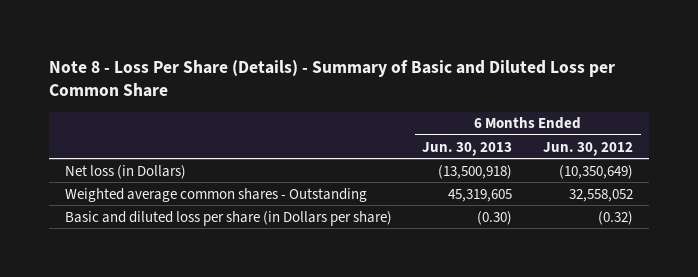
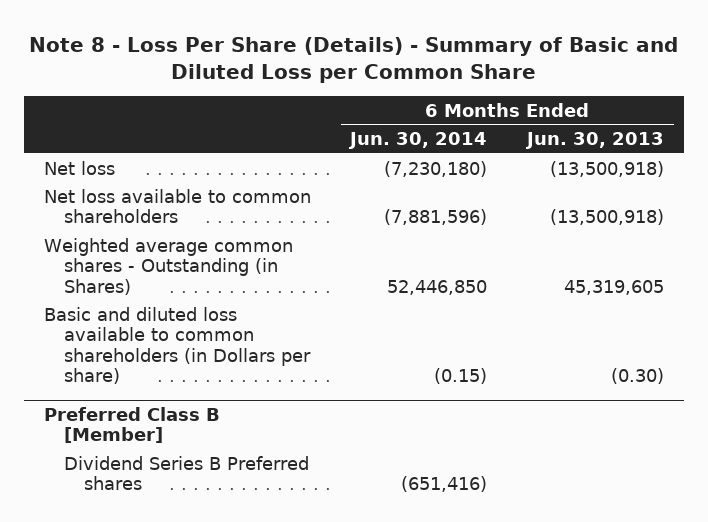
- | 6 Months Ended Jun. 30, 2013 | 6 Months Ended Jun. 30, 2012
+ | 6 Months Ended Jun. 30, 2014 | 6 Months Ended Jun. 30, 2013
- Net loss (in Dollars) | (13,500,918) | (10,350,649)
- Weighted average common shares - Outstanding | 45,319,605 | 32,558,052
- Basic and diluted loss per share (in Dollars per share) | (0.30) | (0.32)
+ Net loss | (7,230,180) | (13,500,918)
+ Net loss available to common shareholders | (7,881,596) | (13,500,918)
+ Weighted average common shares - Outstanding (in Shares) | 52,446,850 | 45,319,605
+ Basic and diluted loss available to common shareholders (in Dollars per share) | (0.15) | (0.30)
+ Preferred Class B [Member]
+ Dividend Series B Preferred shares | (651,416) |

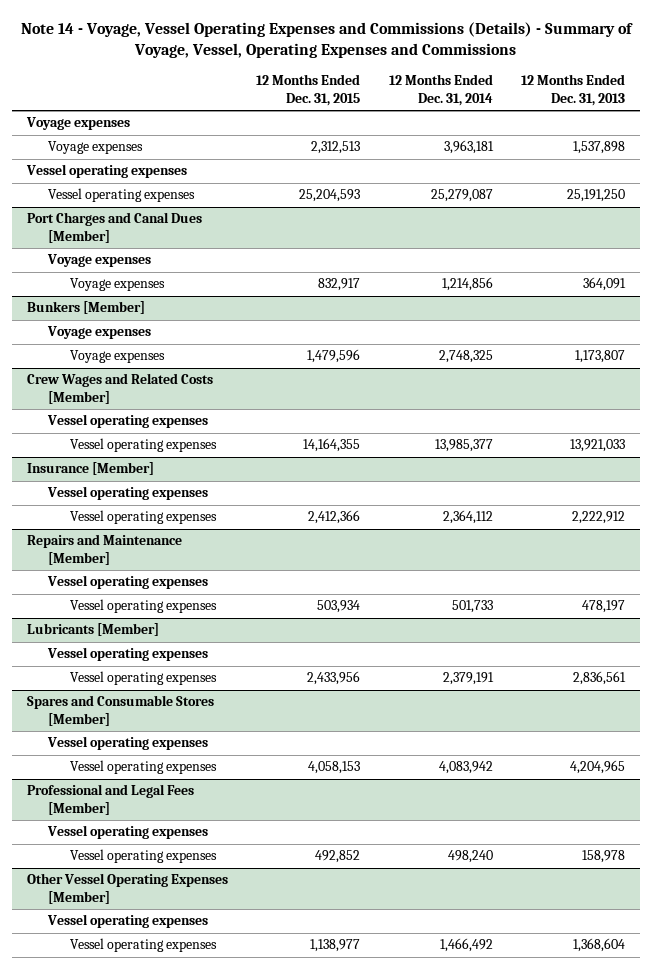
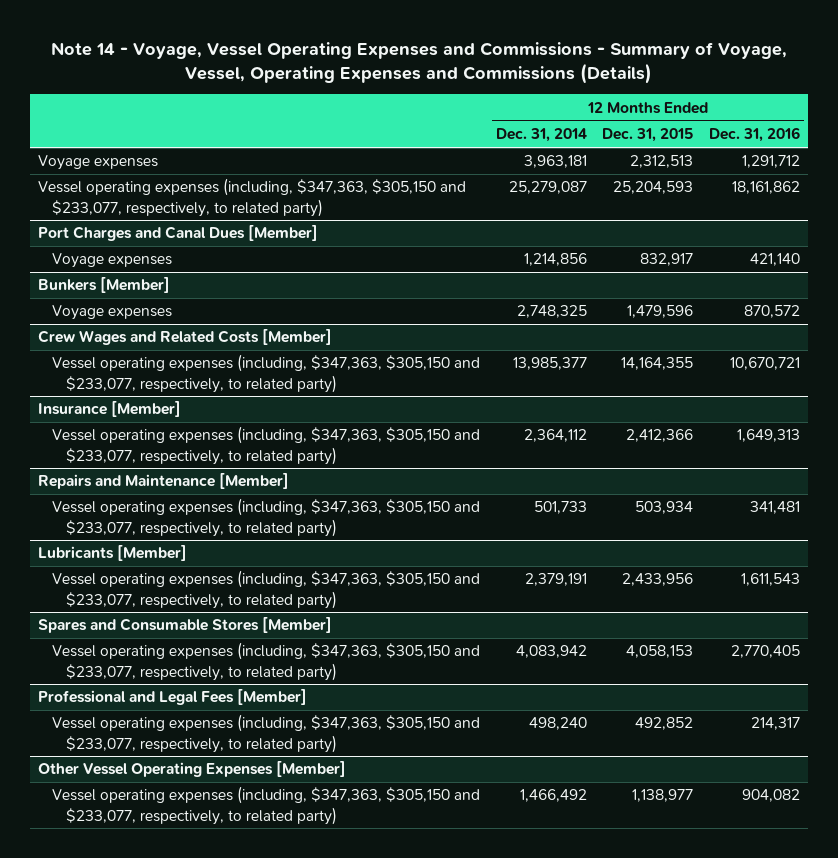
- Note 14 - Voyage, Vessel Operating Expenses and Commissions (Details) - Summary of Voyage, Vessel, Operating Expenses and Commissions
+ Note 14 - Voyage, Vessel Operating Expenses and Commissions - Summary of Voyage, Vessel, Operating Expenses and Commissions (Details)
- | 12 Months Ended Dec. 31, 2015 | 12 Months Ended Dec. 31, 2014 | 12 Months Ended Dec. 31, 2013
+ | 12 Months Ended Dec. 31, 2014 | 12 Months Ended Dec. 31, 2015 | 12 Months Ended Dec. 31, 2016
- Voyage expenses
- Vessel operating expenses
- Vessel operating expenses | 25,204,593 | 25,279,087 | 25,191,250
+ Vessel operating expenses (including, $347,363, $305,150 and $233,077, respectively, to related party) | 25,279,087 | 25,204,593 | 18,161,862
@ Port Charges and Canal Dues [Member]
- Voyage expenses
@ Bunkers [Member]
- Voyage expenses
@ Crew Wages and Related Costs [Member]
- Vessel operating expenses
- Vessel operating expenses | 14,164,355 | 13,985,377 | 13,921,033
+ Vessel operating expenses (including, $347,363, $305,150 and $233,077, respectively, to related party) | 13,985,377 | 14,164,355 | 10,670,721
@ Insurance [Member]
- Vessel operating expenses
- Vessel operating expenses | 2,412,366 | 2,364,112 | 2,222,912
+ Vessel operating expenses (including, $347,363, $305,150 and $233,077, respectively, to related party) | 2,364,112 | 2,412,366 | 1,649,313
@ Repairs and Maintenance [Member]
- Vessel operating expenses
- Vessel operating expenses | 503,934 | 501,733 | 478,197
+ Vessel operating expenses (including, $347,363, $305,150 and $233,077, respectively, to related party) | 501,733 | 503,934 | 341,481
@ Lubricants [Member]
- Vessel operating expenses
- Vessel operating expenses | 2,433,956 | 2,379,191 | 2,836,561
+ Vessel operating expenses (including, $347,363, $305,150 and $233,077, respectively, to related party) | 2,379,191 | 2,433,956 | 1,611,543
@ Spares and Consumable Stores [Member]
- Vessel operating expenses
- Vessel operating expenses | 4,058,153 | 4,083,942 | 4,204,965
+ Vessel operating expenses (including, $347,363, $305,150 and $233,077, respectively, to related party) | 4,083,942 | 4,058,153 | 2,770,405
@ Professional and Legal Fees [Member]
- Vessel operating expenses
- Vessel operating expenses | 492,852 | 498,240 | 158,978
+ Vessel operating expenses (including, $347,363, $305,150 and $233,077, respectively, to related party) | 498,240 | 492,852 | 214,317
@ Other Vessel Operating Expenses [Member]
- Vessel operating expenses
- Vessel operating expenses | 1,138,977 | 1,466,492 | 1,368,604
+ Vessel operating expenses (including, $347,363, $305,150 and $233,077, respectively, to related party) | 1,466,492 | 1,138,977 | 904,082

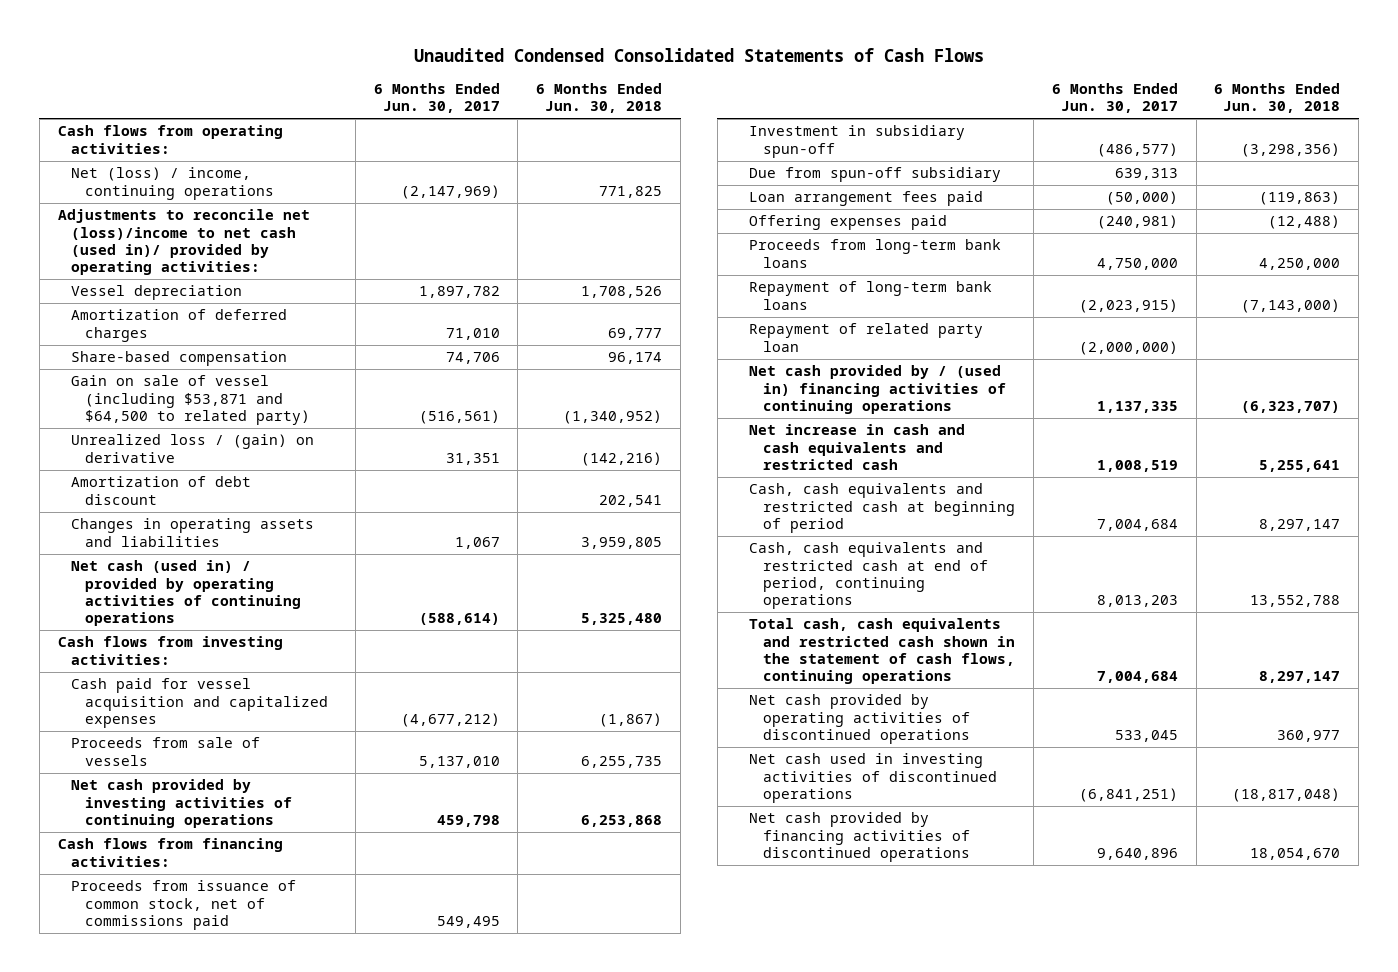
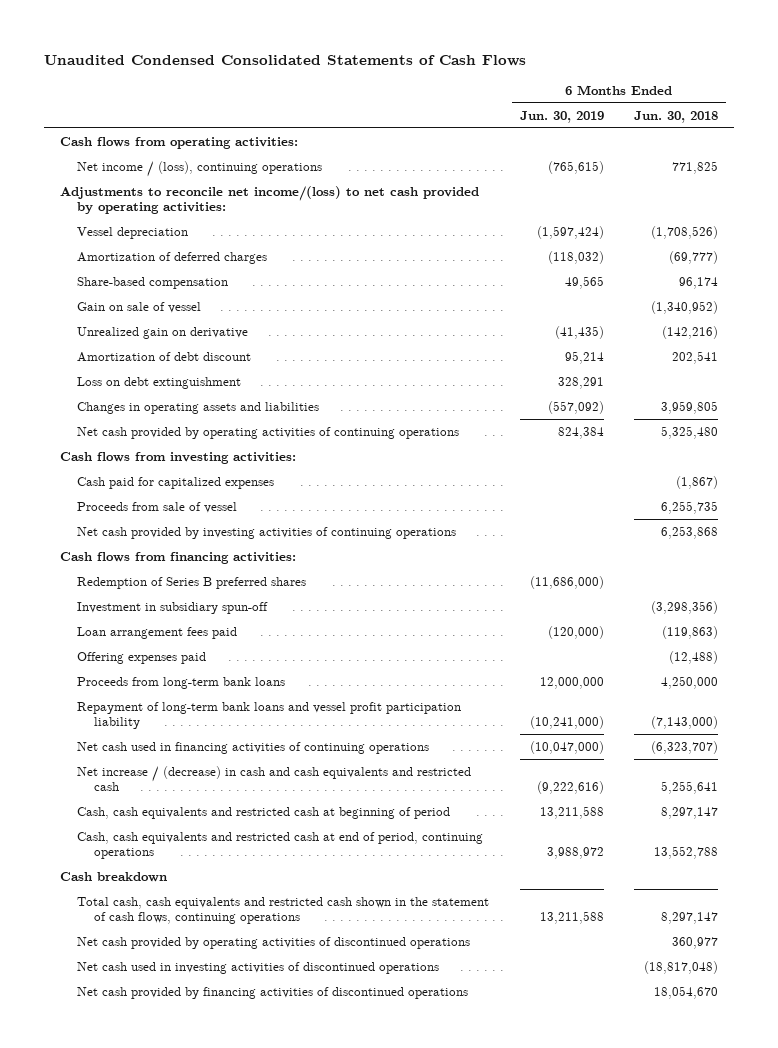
- | 6 Months Ended Jun. 30, 2017 | 6 Months Ended Jun. 30, 2018
+ | 6 Months Ended Jun. 30, 2019 | 6 Months Ended Jun. 30, 2018
- Net (loss) / income, continuing operations | (2,147,969) | 771,825
- Adjustments to reconcile net (loss)/income to net cash (used in)/ provided by operating activities:
- Vessel depreciation | 1,897,782 | 1,708,526
- Amortization of deferred charges | 71,010 | 69,777
+ Net income / (loss), continuing operations | (765,615) | 771,825
+ Adjustments to reconcile net income/(loss) to net cash provided by operating activities:
+ Vessel depreciation | (1,597,424) | (1,708,526)
+ Amortization of deferred charges | (118,032) | (69,777)
- Gain on sale of vessel (including $53,871 and $64,500 to related party) | (516,561) | (1,340,952)
- Unrealized loss / (gain) on derivative | 31,351 | (142,216)
+ Gain on sale of vessel | | (1,340,952)
+ Unrealized gain on derivative | (41,435) | (142,216)
+ Loss on debt extinguishment | 328,291 |
- Net cash (used in) / provided by operating activities of continuing operations | (588,614) | 5,325,480
+ Net cash provided by operating activities of continuing operations | 824,384 | 5,325,480
- Cash paid for vessel acquisition and capitalized expenses | (4,677,212) | (1,867)
- Proceeds from sale of vessels | 5,137,010 | 6,255,735
+ Cash paid for capitalized expenses | | (1,867)
+ Proceeds from sale of vessel | | 6,255,735
- Proceeds from issuance of common stock, net of commissions paid | 549,495 |
+ Redemption of Series B preferred shares | (11,686,000) |
- Due from spun-off subsidiary | 639,313 |
- Repayment of long-term bank loans | (2,023,915) | (7,143,000)
- Repayment of related party loan | (2,000,000) |
- Net cash provided by / (used in) financing activities of continuing operations | 1,137,335 | (6,323,707)
- Net increase in cash and cash equivalents and restricted cash | 1,008,519 | 5,255,641
+ Repayment of long-term bank loans and vessel profit participation liability | (10,241,000) | (7,143,000)
+ Net cash used in financing activities of continuing operations | (10,047,000) | (6,323,707)
+ Net increase / (decrease) in cash and cash equivalents and restricted cash | (9,222,616) | 5,255,641
+ Cash breakdown

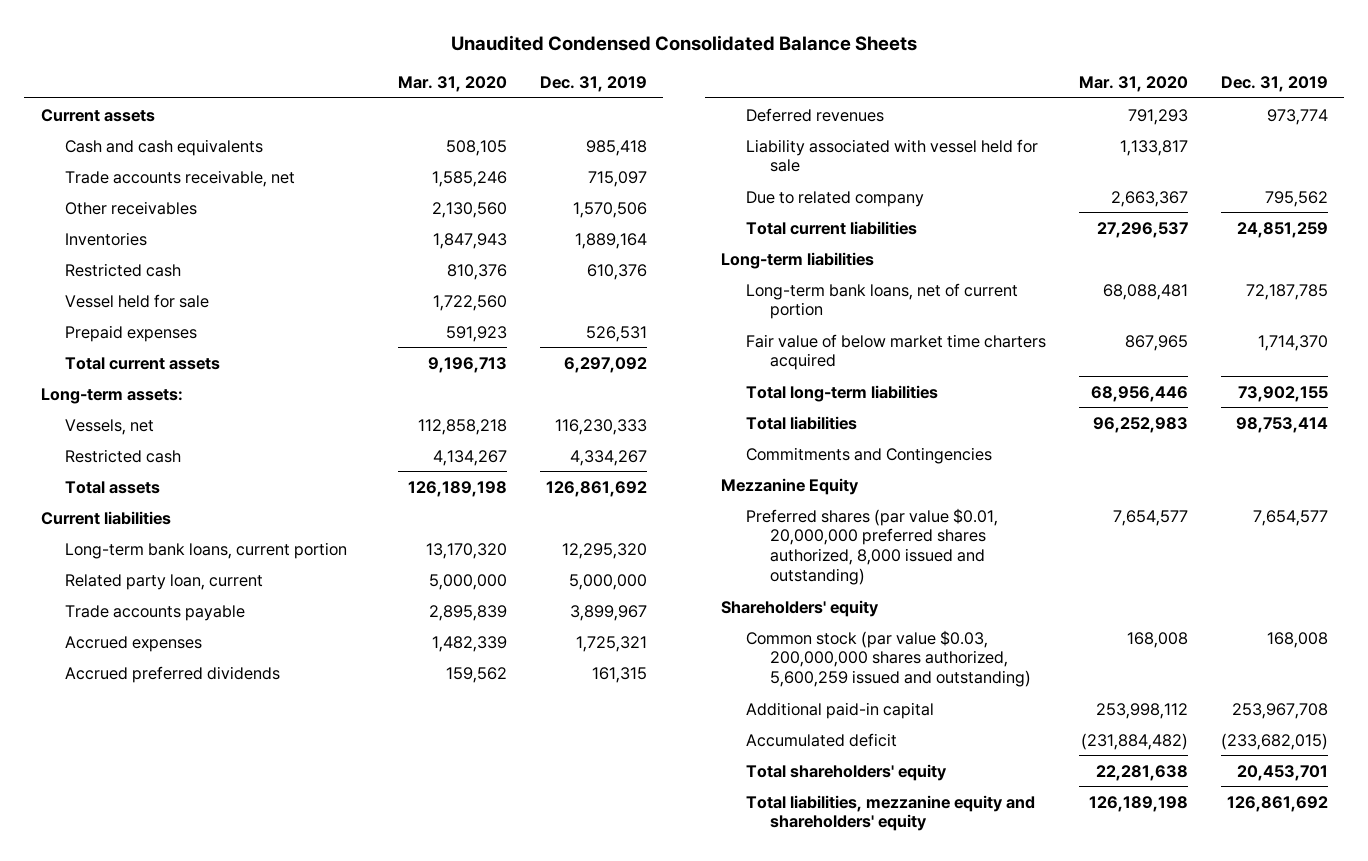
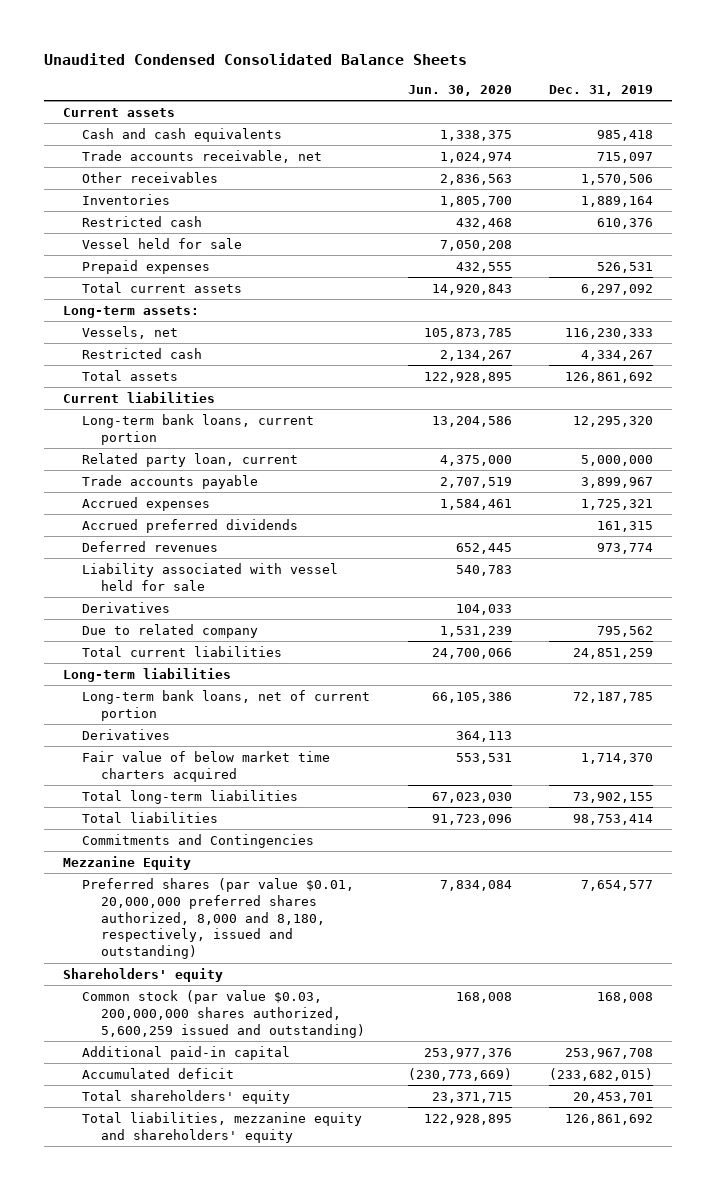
- | Mar. 31, 2020 | Dec. 31, 2019
+ | Jun. 30, 2020 | Dec. 31, 2019
+ Derivatives | 104,033 |
+ Derivatives | 364,113 |
- Preferred shares (par value $0.01, 20,000,000 preferred shares authorized, 8,000 issued and outstanding) | 7,654,577 | 7,654,577
+ Preferred shares (par value $0.01, 20,000,000 preferred shares authorized, 8,000 and 8,180, respectively, issued and outstanding) | 7,834,084 | 7,654,577

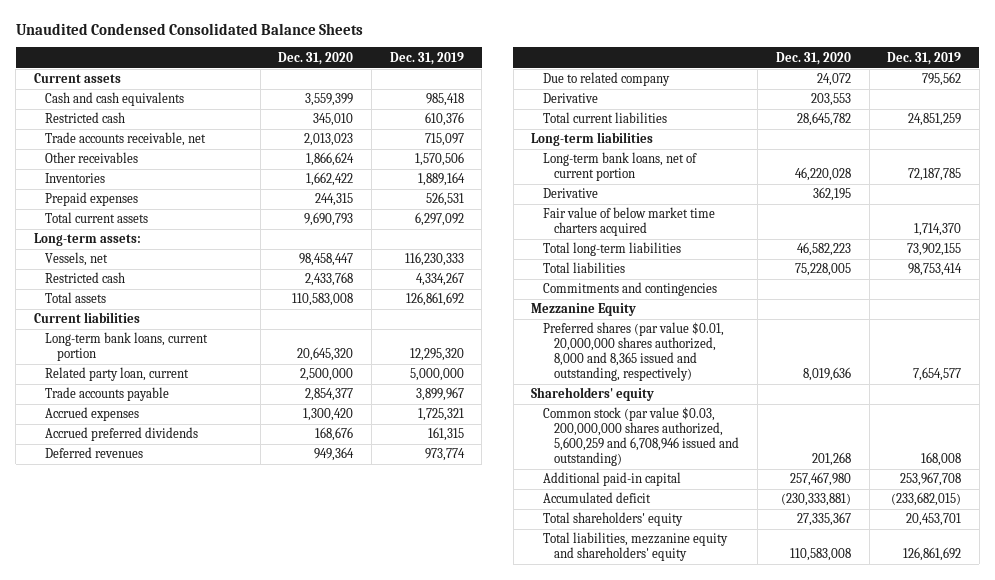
- | Jun. 30, 2020 | Dec. 31, 2019
+ | Dec. 31, 2020 | Dec. 31, 2019
moved up: Restricted cash | 345,010 | 610,376
- Vessel held for sale | 7,050,208 |
- Liability associated with vessel held for sale | 540,783 |
- Derivatives | 104,033 |
+ Derivative | 203,553 |
- Derivatives | 364,113 |
+ Derivative | 362,195 |
- Commitments and Contingencies
+ Commitments and contingencies
- Preferred shares (par value $0.01, 20,000,000 preferred shares authorized, 8,000 and 8,180, respectively, issued and outstanding) | 7,834,084 | 7,654,577
+ Preferred shares (par value $0.01, 20,000,000 shares authorized, 8,000 and 8,365 issued and outstanding, respectively) | 8,019,636 | 7,654,577
- Common stock (par value $0.03, 200,000,000 shares authorized, 5,600,259 issued and outstanding) | 168,008 | 168,008
+ Common stock (par value $0.03, 200,000,000 shares authorized, 5,600,259 and 6,708,946 issued and outstanding) | 201,268 | 168,008

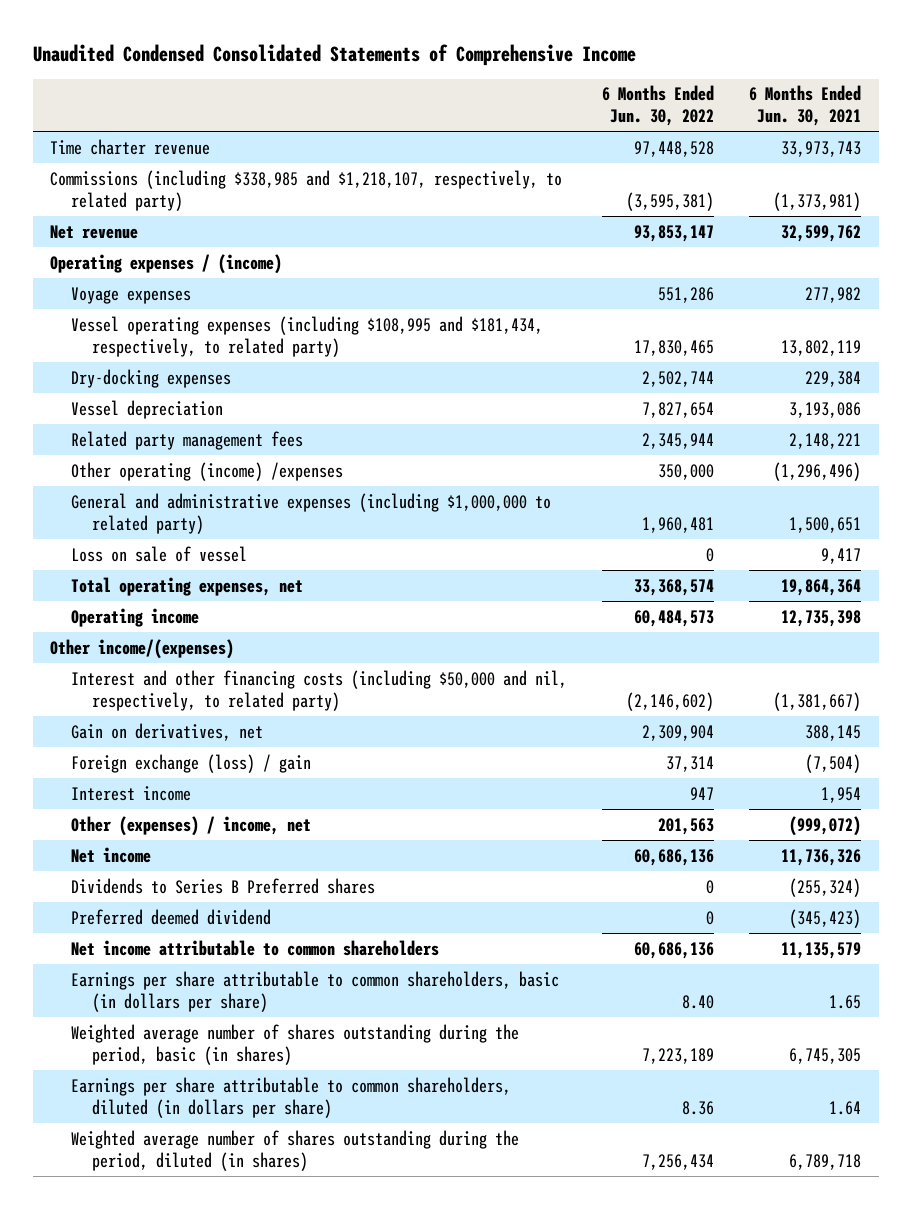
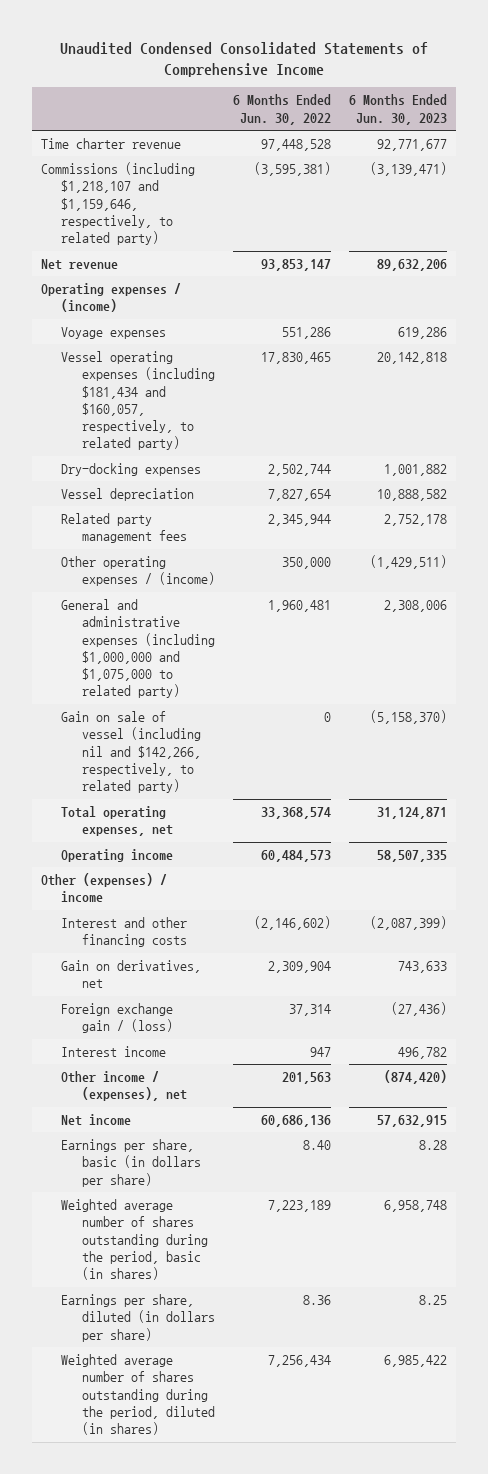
- | 6 Months Ended Jun. 30, 2022 | 6 Months Ended Jun. 30, 2021
+ | 6 Months Ended Jun. 30, 2022 | 6 Months Ended Jun. 30, 2023
- Commissions (including $338,985 and $1,218,107, respectively, to related party) | (3,595,381) | (1,373,981)
+ Commissions (including $1,218,107 and $1,159,646, respectively, to related party) | (3,595,381) | (3,139,471)
- Vessel operating expenses (including $108,995 and $181,434, respectively, to related party) | 17,830,465 | 13,802,119
+ Vessel operating expenses (including $181,434 and $160,057, respectively, to related party) | 17,830,465 | 20,142,818
- Other operating (income) /expenses | 350,000 | (1,296,496)
- General and administrative expenses (including $1,000,000 to related party) | 1,960,481 | 1,500,651
- Loss on sale of vessel | 0 | 9,417
+ Other operating expenses / (income) | 350,000 | (1,429,511)
+ General and administrative expenses (including $1,000,000 and $1,075,000 to related party) | 1,960,481 | 2,308,006
+ Gain on sale of vessel (including nil and $142,266, respectively, to related party) | 0 | (5,158,370)
- Other income/(expenses)
- Interest and other financing costs (including $50,000 and nil, respectively, to related party) | (2,146,602) | (1,381,667)
+ Other (expenses) / income
+ Interest and other financing costs | (2,146,602) | (2,087,399)
- Foreign exchange (loss) / gain | 37,314 | (7,504)
+ Foreign exchange gain / (loss) | 37,314 | (27,436)
- Other (expenses) / income, net | 201,563 | (999,072)
+ Other income / (expenses), net | 201,563 | (874,420)
- Dividends to Series B Preferred shares | 0 | (255,324)
- Preferred deemed dividend | 0 | (345,423)
- Net income attributable to common shareholders | 60,686,136 | 11,135,579
- Earnings per share attributable to common shareholders, basic (in dollars per share) | 8.40 | 1.65
+ Earnings per share, basic (in dollars per share) | 8.40 | 8.28
- Earnings per share attributable to common shareholders, diluted (in dollars per share) | 8.36 | 1.64
+ Earnings per share, diluted (in dollars per share) | 8.36 | 8.25

